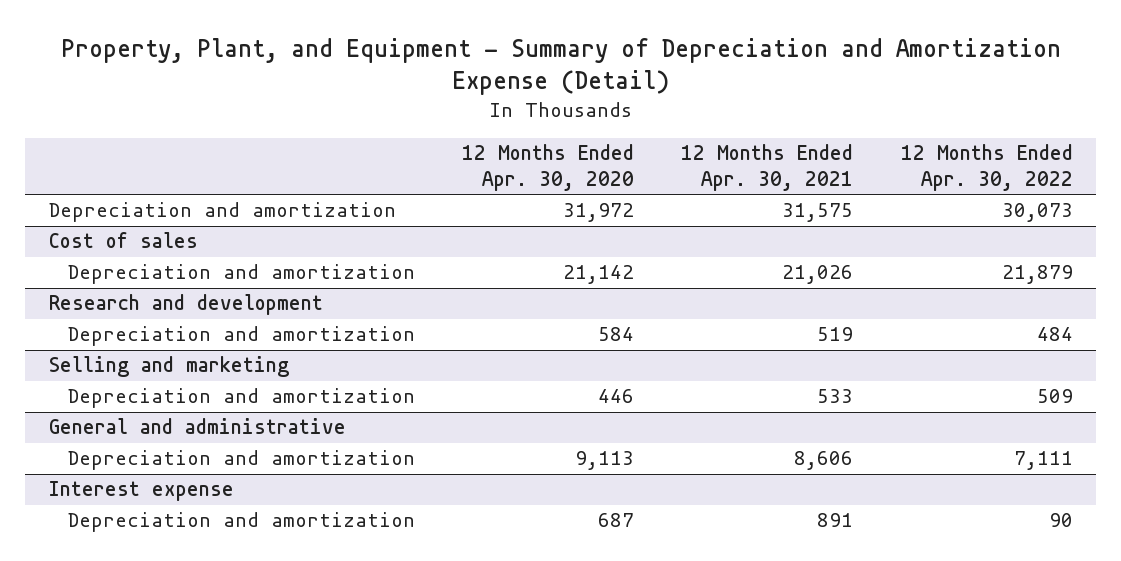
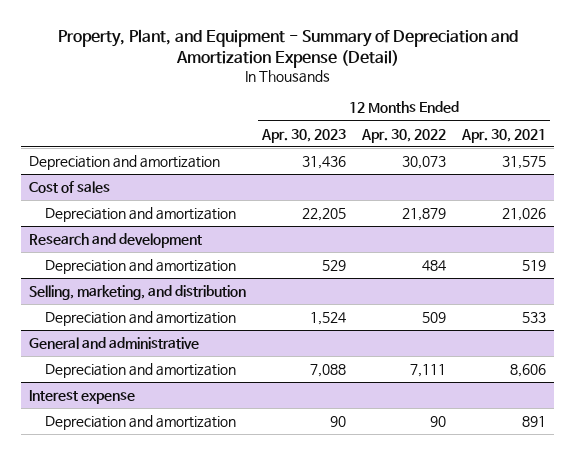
- | 12 Months Ended Apr. 30, 2020 | 12 Months Ended Apr. 30, 2021 | 12 Months Ended Apr. 30, 2022
+ | 12 Months Ended Apr. 30, 2023 | 12 Months Ended Apr. 30, 2022 | 12 Months Ended Apr. 30, 2021
- Selling and marketing
+ Selling, marketing, and distribution

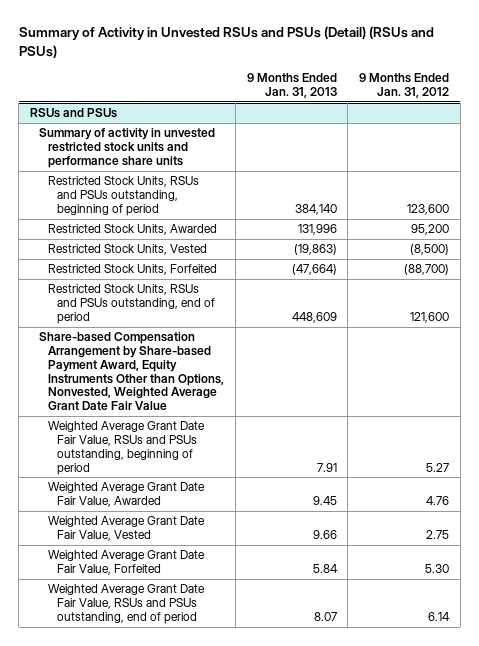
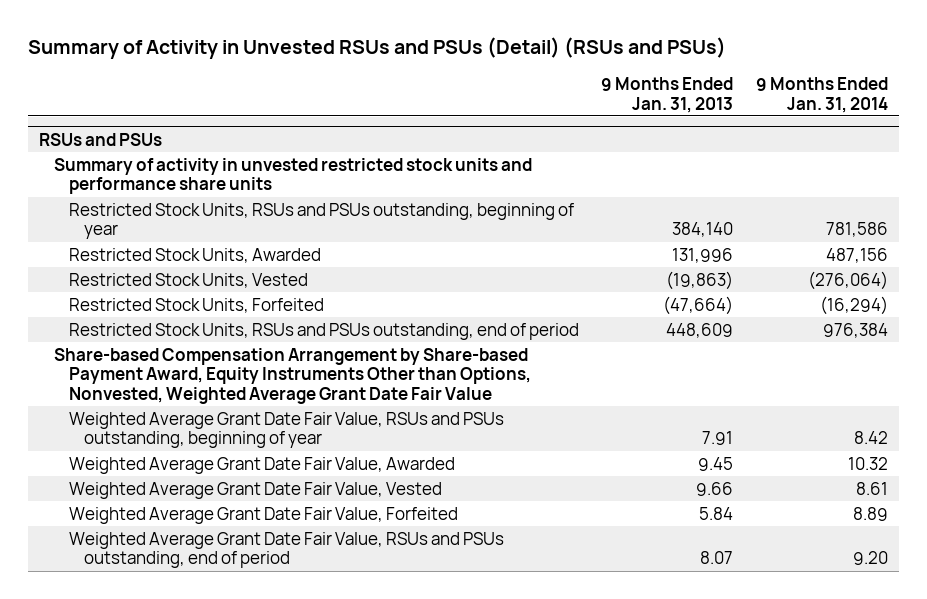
- | 9 Months Ended Jan. 31, 2013 | 9 Months Ended Jan. 31, 2012
+ | 9 Months Ended Jan. 31, 2013 | 9 Months Ended Jan. 31, 2014
@ RSUs and PSUs
- Restricted Stock Units, RSUs and PSUs outstanding, beginning of period | 384,140 | 123,600
+ Restricted Stock Units, RSUs and PSUs outstanding, beginning of year | 384,140 | 781,586
- Weighted Average Grant Date Fair Value, RSUs and PSUs outstanding, beginning of period | 7.91 | 5.27
+ Weighted Average Grant Date Fair Value, RSUs and PSUs outstanding, beginning of year | 7.91 | 8.42

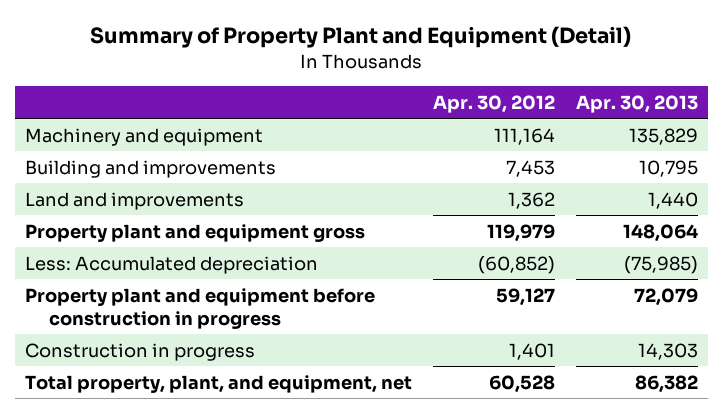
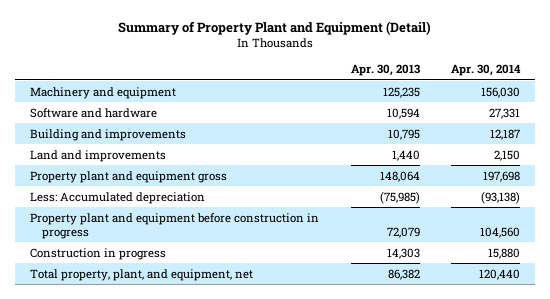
- | Apr. 30, 2012 | Apr. 30, 2013
+ | Apr. 30, 2013 | Apr. 30, 2014
- Machinery and equipment | 111,164 | 135,829
+ Machinery and equipment | 125,235 | 156,030
+ Software and hardware | 10,594 | 27,331

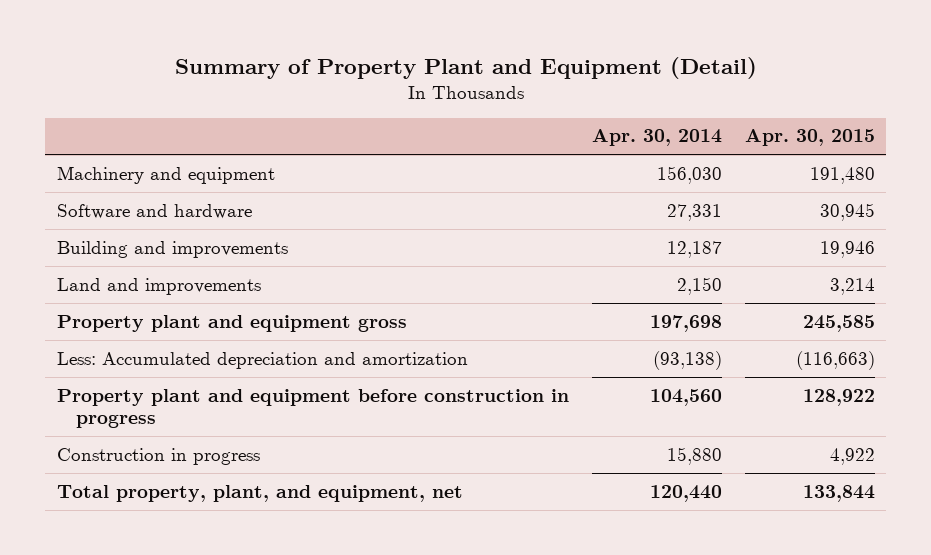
- | Apr. 30, 2013 | Apr. 30, 2014
+ | Apr. 30, 2014 | Apr. 30, 2015
- Less: Accumulated depreciation | (75,985) | (93,138)
+ Less: Accumulated depreciation and amortization | (93,138) | (116,663)

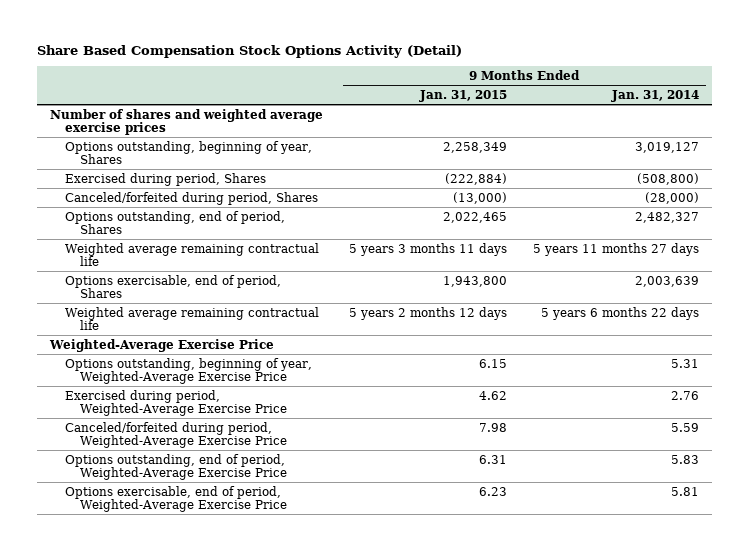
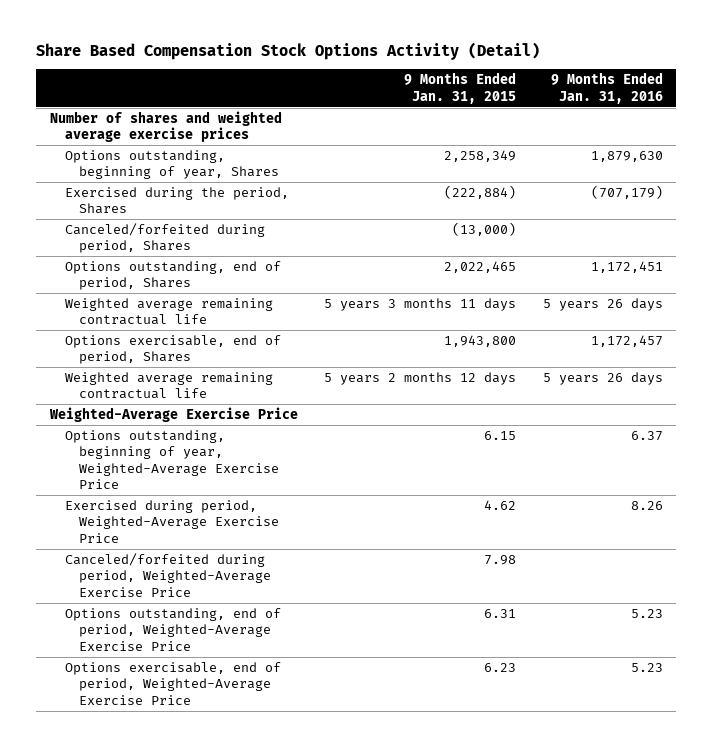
- | 9 Months Ended Jan. 31, 2015 | 9 Months Ended Jan. 31, 2014
+ | 9 Months Ended Jan. 31, 2015 | 9 Months Ended Jan. 31, 2016
- Exercised during period, Shares | (222,884) | (508,800)
+ Exercised during the period, Shares | (222,884) | (707,179)

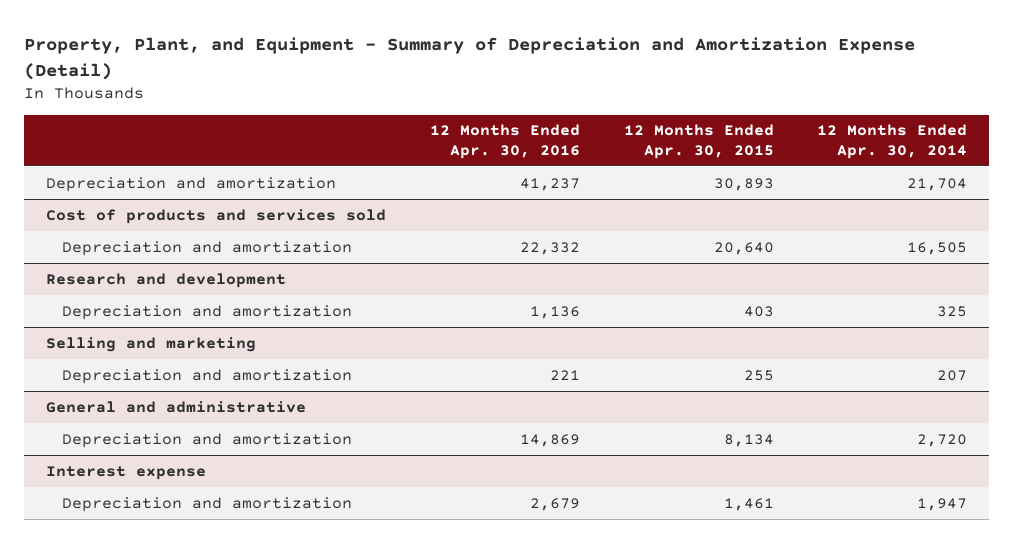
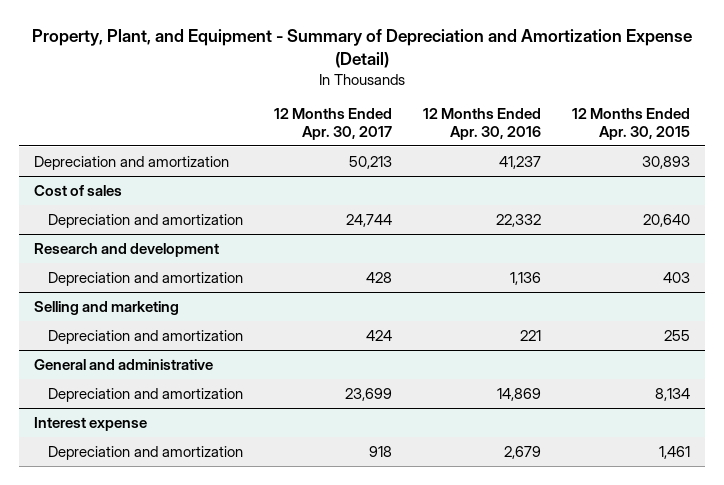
- | 12 Months Ended Apr. 30, 2016 | 12 Months Ended Apr. 30, 2015 | 12 Months Ended Apr. 30, 2014
+ | 12 Months Ended Apr. 30, 2017 | 12 Months Ended Apr. 30, 2016 | 12 Months Ended Apr. 30, 2015
- Cost of products and services sold
+ Cost of sales

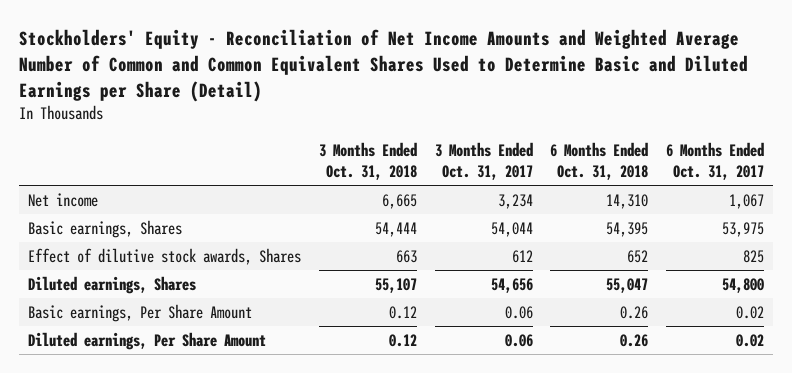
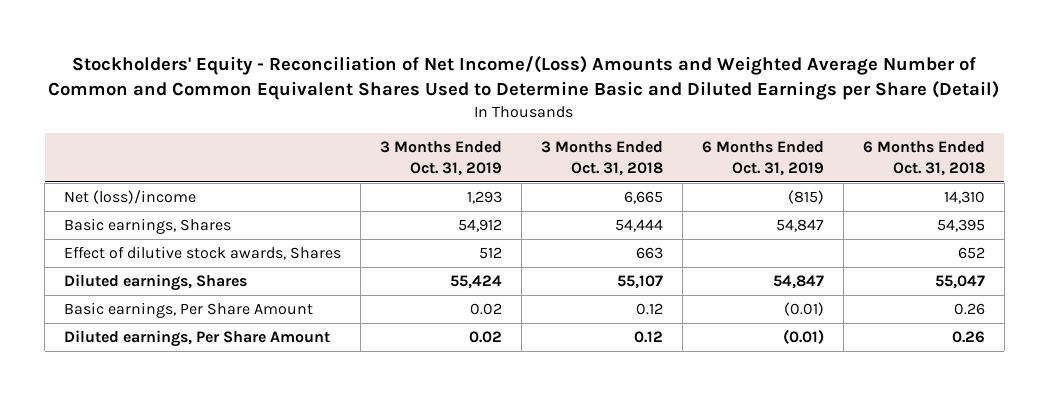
- Stockholders' Equity - Reconciliation of Net Income Amounts and Weighted Average Number of Common and Common Equivalent Shares Used to Determine Basic and Diluted Earnings per Share (Detail)
+ Stockholders' Equity - Reconciliation of Net Income/(Loss) Amounts and Weighted Average Number of Common and Common Equivalent Shares Used to Determine Basic and Diluted Earnings per Share (Detail)
- | 3 Months Ended Oct. 31, 2018 | 3 Months Ended Oct. 31, 2017 | 6 Months Ended Oct. 31, 2018 | 6 Months Ended Oct. 31, 2017
+ | 3 Months Ended Oct. 31, 2019 | 3 Months Ended Oct. 31, 2018 | 6 Months Ended Oct. 31, 2019 | 6 Months Ended Oct. 31, 2018
- Net income | 6,665 | 3,234 | 14,310 | 1,067
+ Net (loss)/income | 1,293 | 6,665 | (815) | 14,310

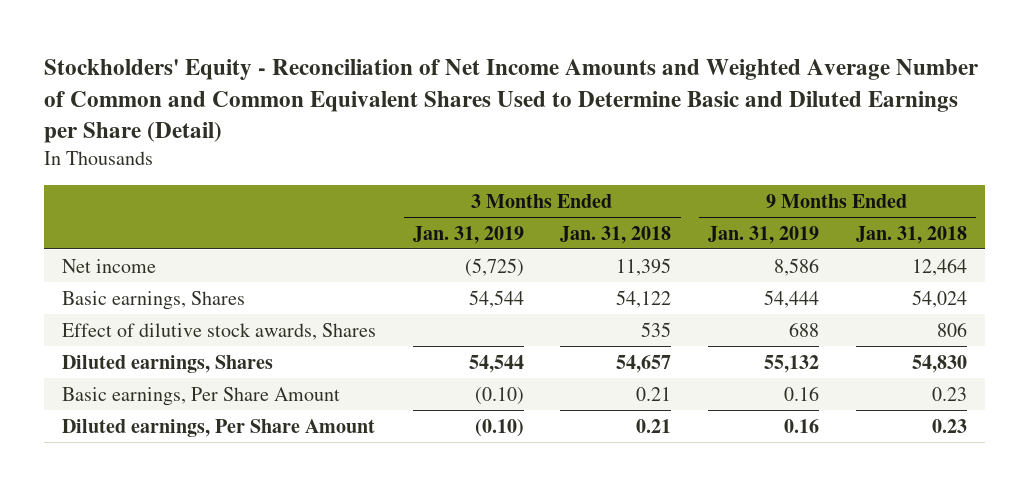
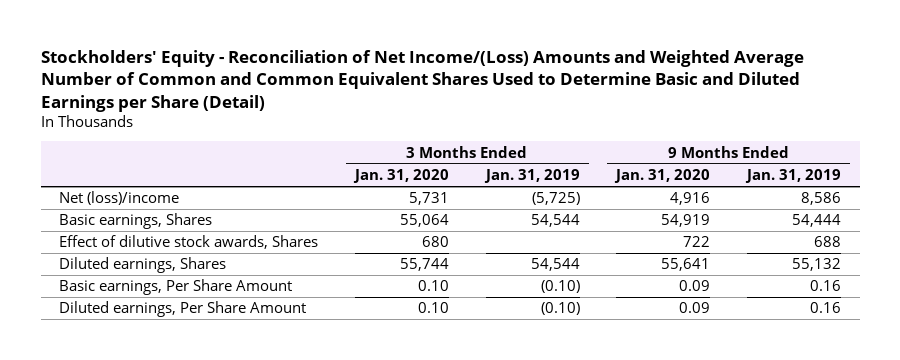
- Stockholders' Equity - Reconciliation of Net Income Amounts and Weighted Average Number of Common and Common Equivalent Shares Used to Determine Basic and Diluted Earnings per Share (Detail)
+ Stockholders' Equity - Reconciliation of Net Income/(Loss) Amounts and Weighted Average Number of Common and Common Equivalent Shares Used to Determine Basic and Diluted Earnings per Share (Detail)
- | 3 Months Ended Jan. 31, 2019 | 3 Months Ended Jan. 31, 2018 | 9 Months Ended Jan. 31, 2019 | 9 Months Ended Jan. 31, 2018
+ | 3 Months Ended Jan. 31, 2020 | 3 Months Ended Jan. 31, 2019 | 9 Months Ended Jan. 31, 2020 | 9 Months Ended Jan. 31, 2019
- Net income | (5,725) | 11,395 | 8,586 | 12,464
+ Net (loss)/income | 5,731 | (5,725) | 4,916 | 8,586

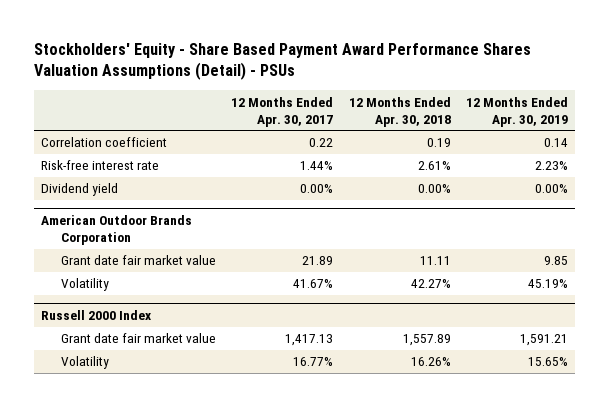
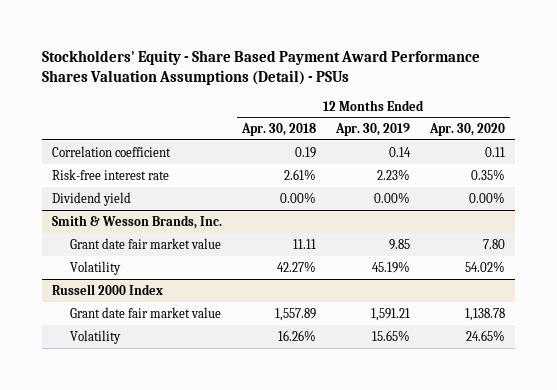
- | 12 Months Ended Apr. 30, 2017 | 12 Months Ended Apr. 30, 2018 | 12 Months Ended Apr. 30, 2019
+ | 12 Months Ended Apr. 30, 2018 | 12 Months Ended Apr. 30, 2019 | 12 Months Ended Apr. 30, 2020
- American Outdoor Brands Corporation
+ Smith & Wesson Brands, Inc.

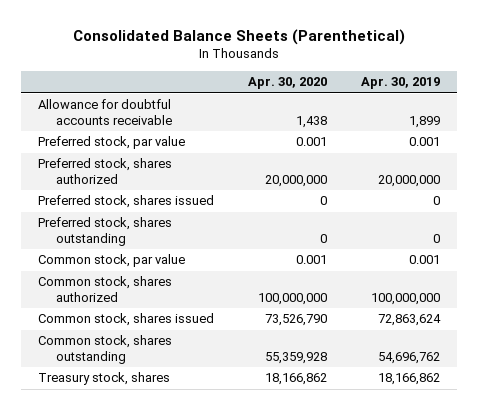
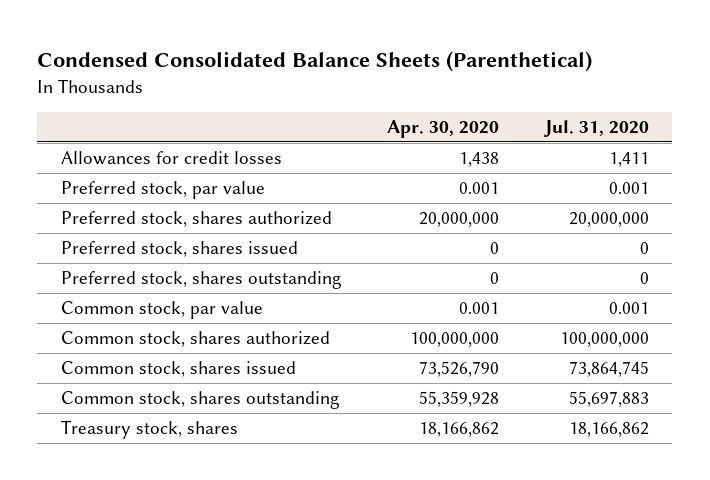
- Consolidated Balance Sheets (Parenthetical)
+ Condensed Consolidated Balance Sheets (Parenthetical)
- | Apr. 30, 2020 | Apr. 30, 2019
+ | Apr. 30, 2020 | Jul. 31, 2020
- Allowance for doubtful accounts receivable | 1,438 | 1,899
+ Allowances for credit losses | 1,438 | 1,411

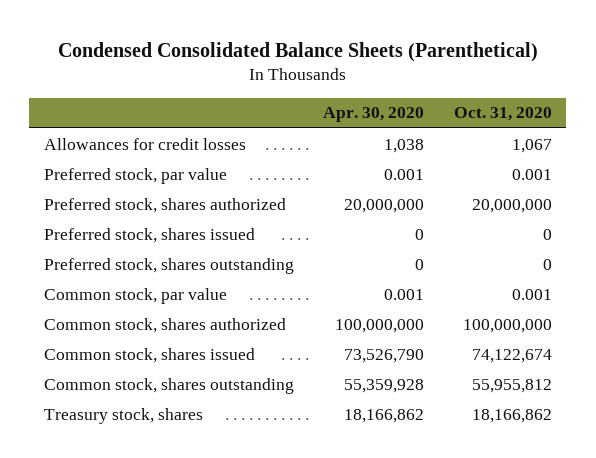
- | Apr. 30, 2020 | Jul. 31, 2020
+ | Apr. 30, 2020 | Oct. 31, 2020
- Allowances for credit losses | 1,438 | 1,411
+ Allowances for credit losses | 1,038 | 1,067

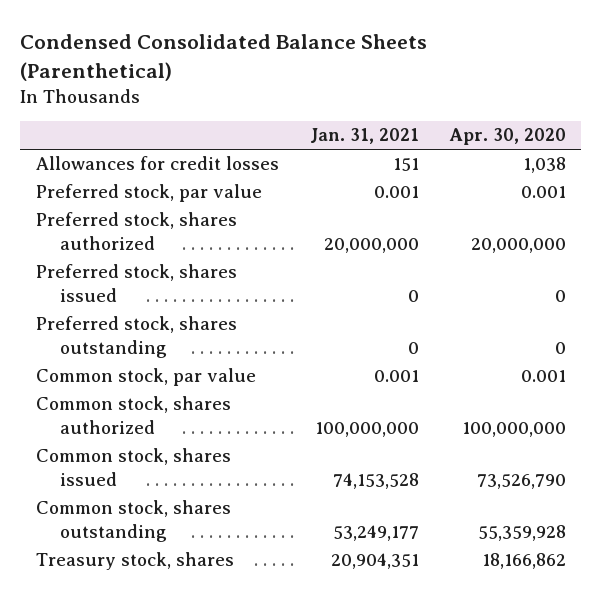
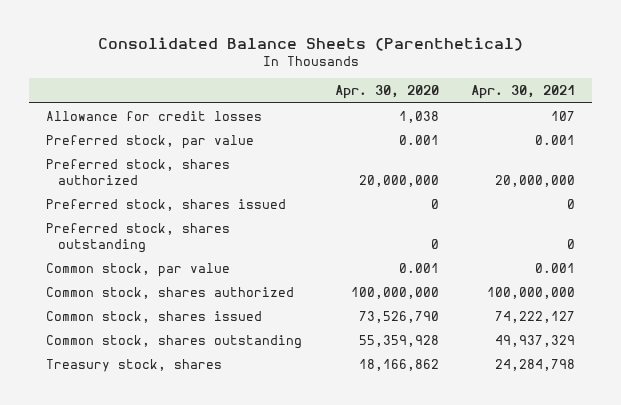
- Condensed Consolidated Balance Sheets (Parenthetical)
+ Consolidated Balance Sheets (Parenthetical)
- | Jan. 31, 2021 | Apr. 30, 2020
+ | Apr. 30, 2020 | Apr. 30, 2021
- Allowances for credit losses | 151 | 1,038
+ Allowance for credit losses | 1,038 | 107

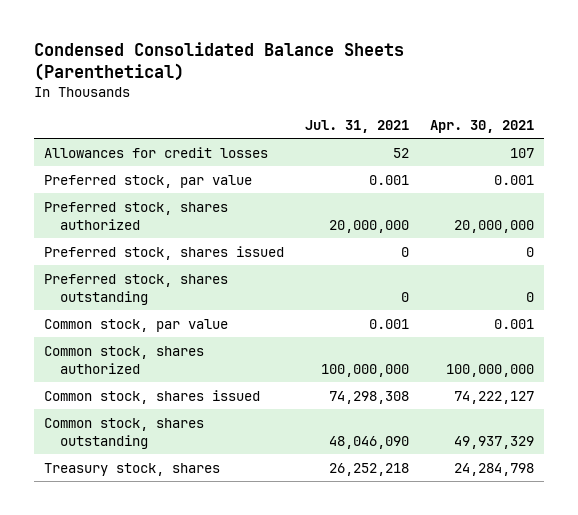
- Consolidated Balance Sheets (Parenthetical)
+ Condensed Consolidated Balance Sheets (Parenthetical)
- | Apr. 30, 2020 | Apr. 30, 2021
+ | Jul. 31, 2021 | Apr. 30, 2021
- Allowance for credit losses | 1,038 | 107
+ Allowances for credit losses | 52 | 107

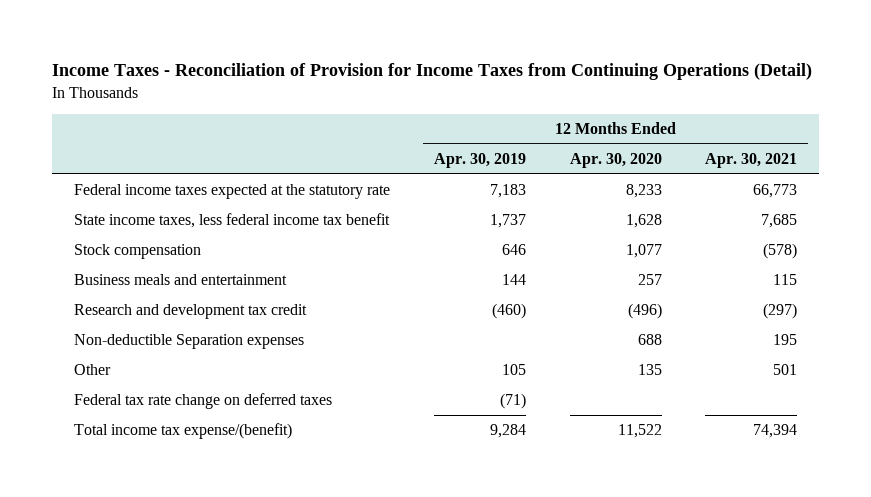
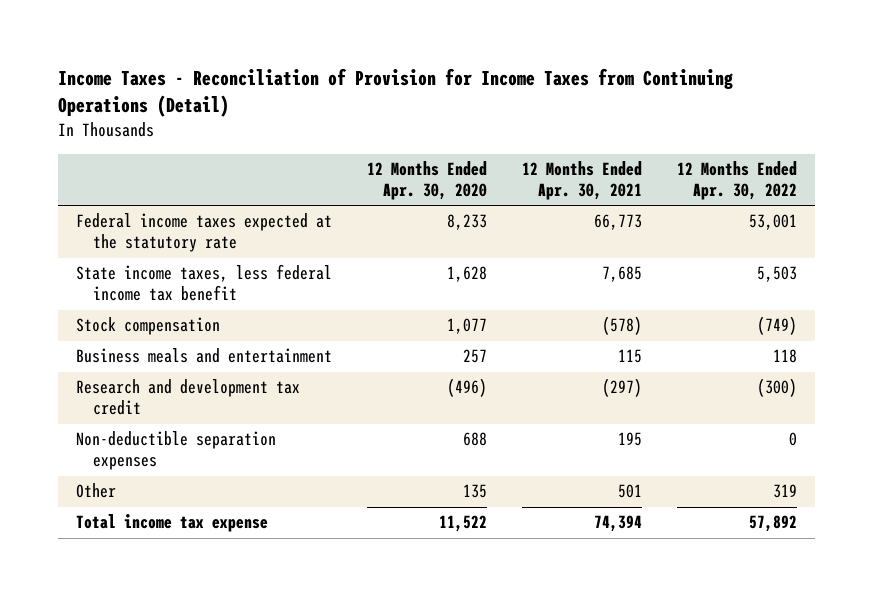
- | 12 Months Ended Apr. 30, 2019 | 12 Months Ended Apr. 30, 2020 | 12 Months Ended Apr. 30, 2021
+ | 12 Months Ended Apr. 30, 2020 | 12 Months Ended Apr. 30, 2021 | 12 Months Ended Apr. 30, 2022
- Non-deductible Separation expenses | | 688 | 195
+ Non-deductible separation expenses | 688 | 195 | 0
- Federal tax rate change on deferred taxes | (71) | |
- Total income tax expense/(benefit) | 9,284 | 11,522 | 74,394
+ Total income tax expense | 11,522 | 74,394 | 57,892

